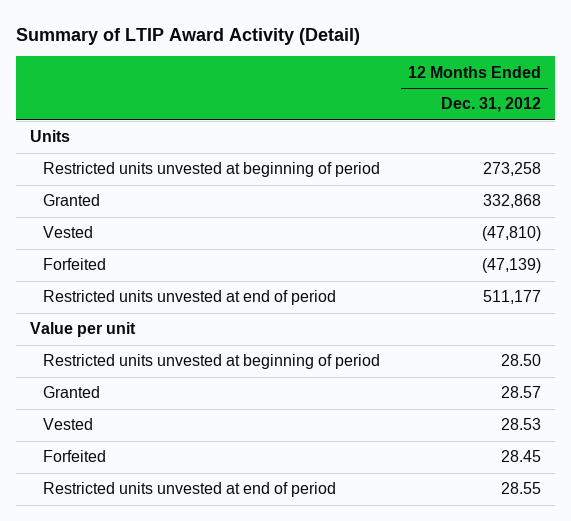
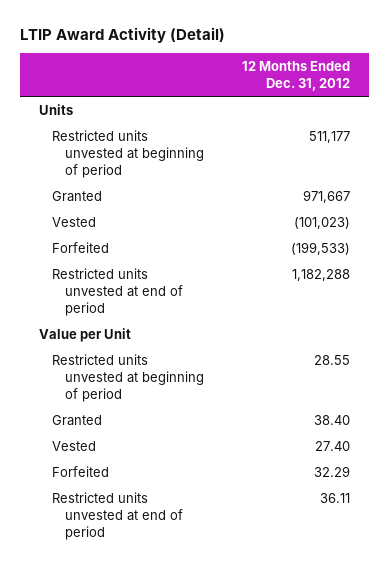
- Summary of LTIP Award Activity (Detail)
+ LTIP Award Activity (Detail)
- Restricted units unvested at beginning of period | 273,258
- Granted | 332,868
- Vested | (47,810)
- Forfeited | (47,139)
- Restricted units unvested at end of period | 511,177
- Value per unit
- Restricted units unvested at beginning of period | 28.50
- Granted | 28.57
- Vested | 28.53
- Forfeited | 28.45
- Restricted units unvested at end of period | 28.55
+ Restricted units unvested at beginning of period | 511,177
+ Granted | 971,667
+ Vested | (101,023)
+ Forfeited | (199,533)
+ Restricted units unvested at end of period | 1,182,288
+ Value per Unit
+ Restricted units unvested at beginning of period | 28.55
+ Granted | 38.40
+ Vested | 27.40
+ Forfeited | 32.29
+ Restricted units unvested at end of period | 36.11

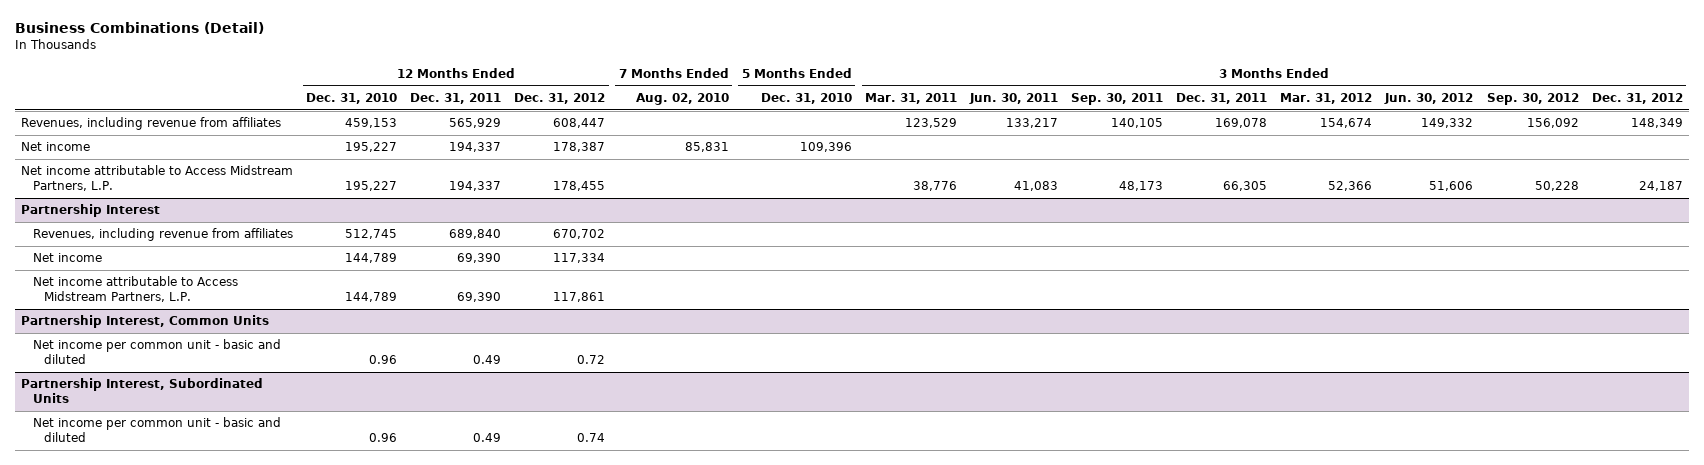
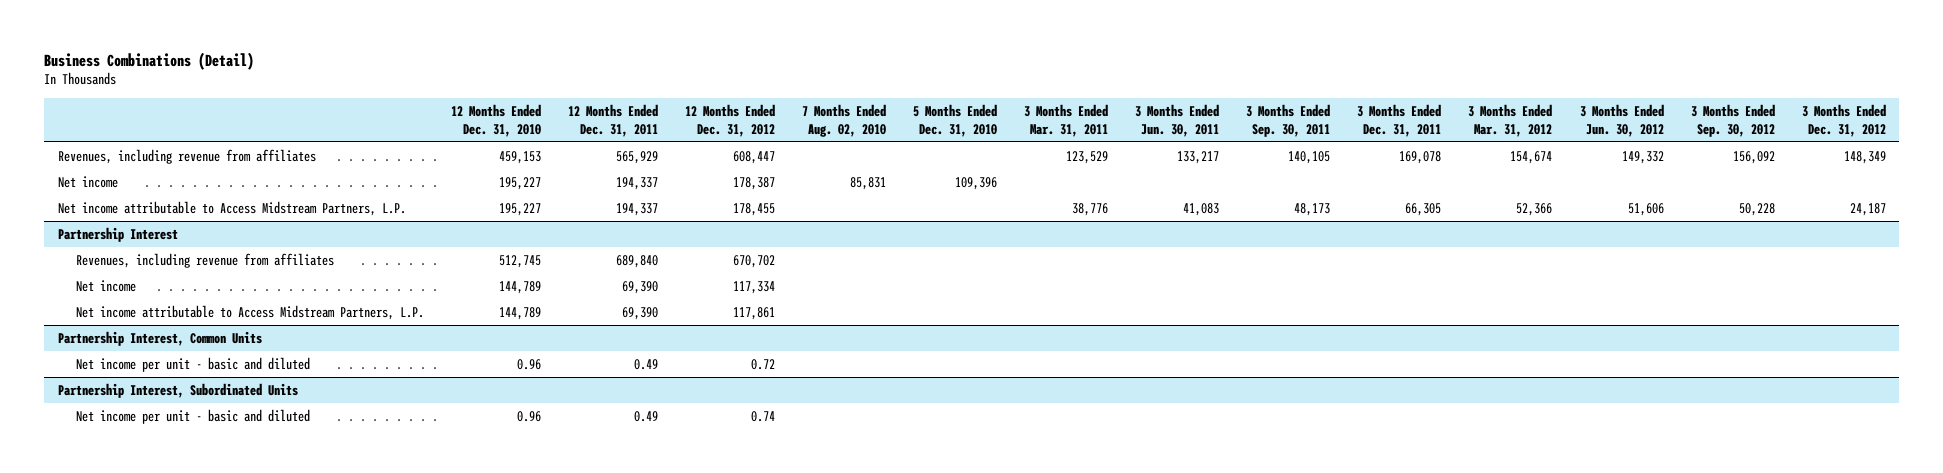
@ Partnership Interest, Common Units
- Net income per common unit - basic and diluted | 0.96 | 0.49 | 0.72 | | | | | | | | | |
+ Net income per unit - basic and diluted | 0.96 | 0.49 | 0.72 | | | | | | | | | |
@ Partnership Interest, Subordinated Units
- Net income per common unit - basic and diluted | 0.96 | 0.49 | 0.74 | | | | | | | | | |
+ Net income per unit - basic and diluted | 0.96 | 0.49 | 0.74 | | | | | | | | | |

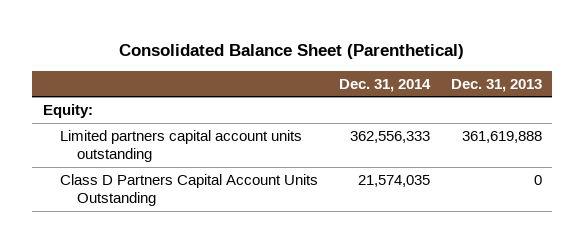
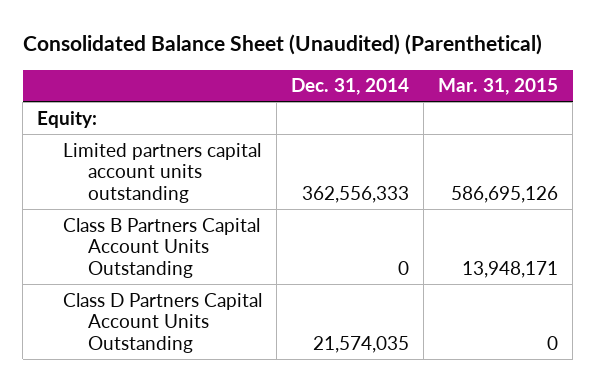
- Consolidated Balance Sheet (Parenthetical)
+ Consolidated Balance Sheet (Unaudited) (Parenthetical)
- | Dec. 31, 2014 | Dec. 31, 2013
+ | Dec. 31, 2014 | Mar. 31, 2015
+ Class B Partners Capital Account Units Outstanding | 0 | 13,948,171

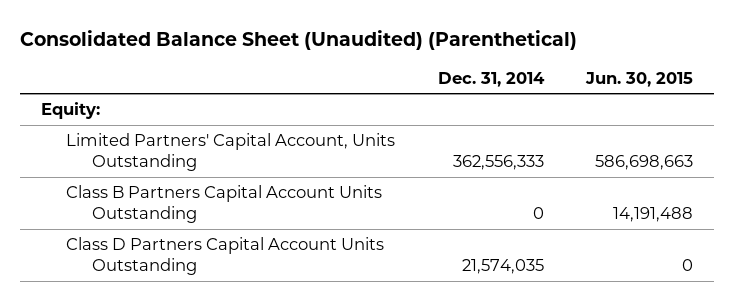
- | Dec. 31, 2014 | Mar. 31, 2015
+ | Dec. 31, 2014 | Jun. 30, 2015
- Limited partners capital account units outstanding | 362,556,333 | 586,695,126
+ Limited Partners' Capital Account, Units Outstanding | 362,556,333 | 586,698,663

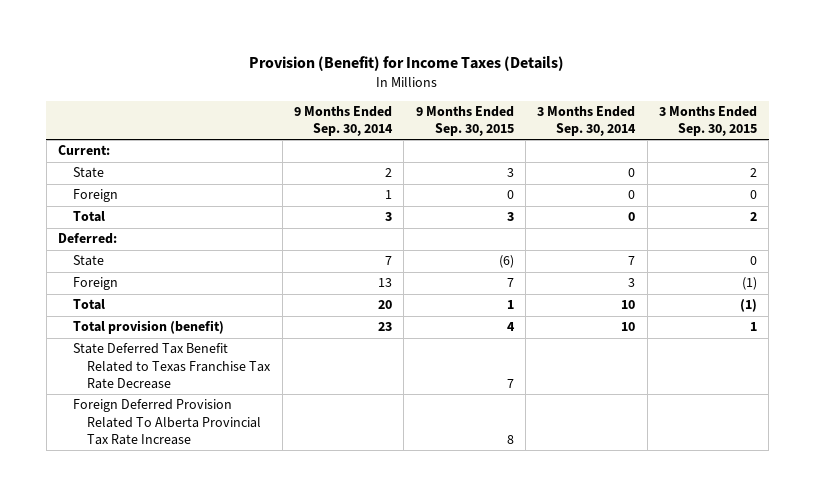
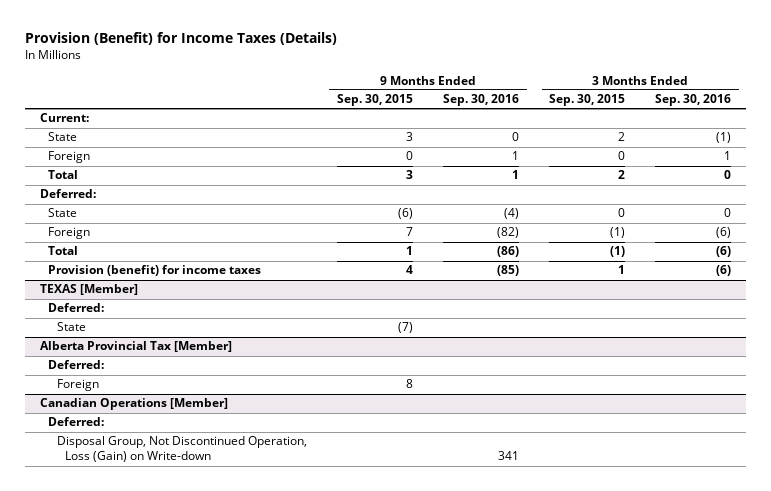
- | 9 Months Ended Sep. 30, 2014 | 9 Months Ended Sep. 30, 2015 | 3 Months Ended Sep. 30, 2014 | 3 Months Ended Sep. 30, 2015
+ | 9 Months Ended Sep. 30, 2015 | 9 Months Ended Sep. 30, 2016 | 3 Months Ended Sep. 30, 2015 | 3 Months Ended Sep. 30, 2016
- Total provision (benefit) | 23 | 4 | 10 | 1
- State Deferred Tax Benefit Related to Texas Franchise Tax Rate Decrease | | 7 | |
- Foreign Deferred Provision Related To Alberta Provincial Tax Rate Increase | | 8 | |
+ Provision (benefit) for income taxes | 4 | (85) | 1 | (6)
+ TEXAS [Member]
+ Deferred:
+ State | (7) | | |
+ Alberta Provincial Tax [Member]
+ Deferred:
+ Foreign | 8 | | |
+ Canadian Operations [Member]
+ Deferred:
+ Disposal Group, Not Discontinued Operation, Loss (Gain) on Write-down | | 341 | |

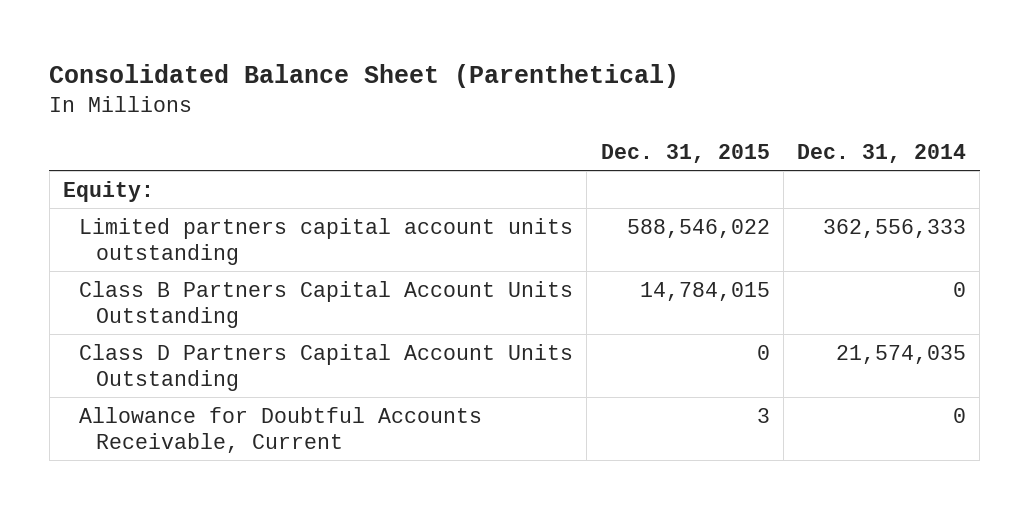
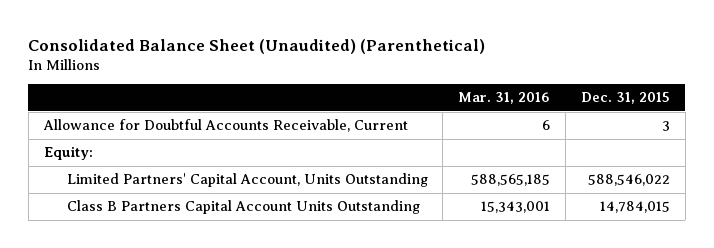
- Consolidated Balance Sheet (Parenthetical)
+ Consolidated Balance Sheet (Unaudited) (Parenthetical)
- | Dec. 31, 2015 | Dec. 31, 2014
+ | Mar. 31, 2016 | Dec. 31, 2015
moved up: Allowance for Doubtful Accounts Receivable, Current | 6 | 3
- Limited partners capital account units outstanding | 588,546,022 | 362,556,333
+ Limited Partners' Capital Account, Units Outstanding | 588,565,185 | 588,546,022
- Class D Partners Capital Account Units Outstanding | 0 | 21,574,035

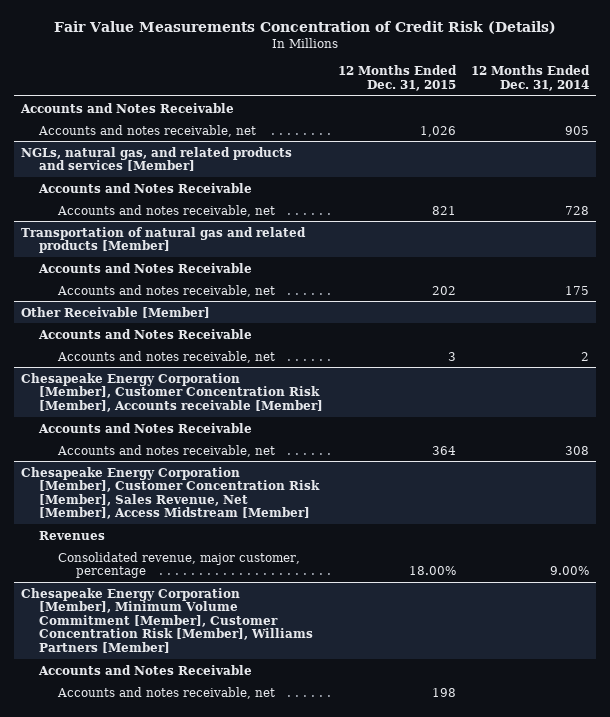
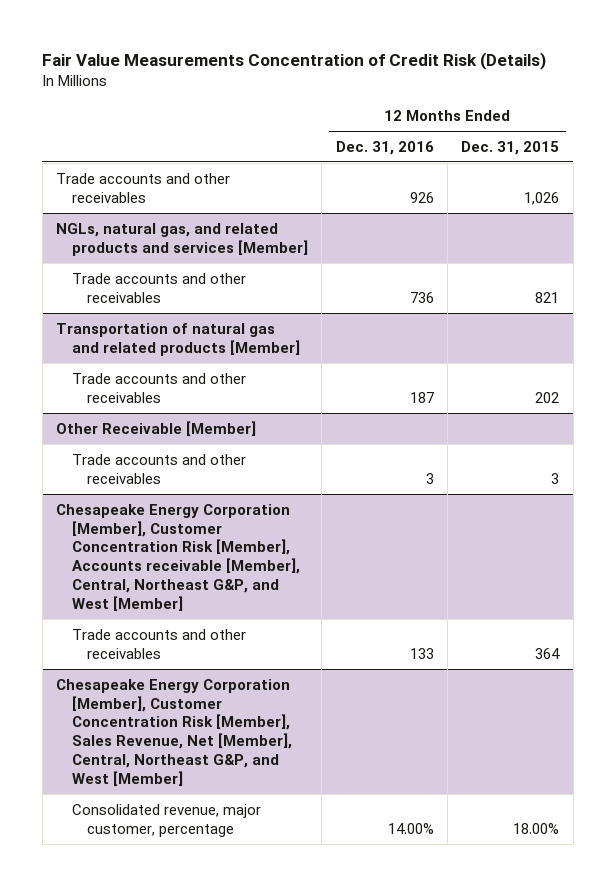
- | 12 Months Ended Dec. 31, 2015 | 12 Months Ended Dec. 31, 2014
+ | 12 Months Ended Dec. 31, 2016 | 12 Months Ended Dec. 31, 2015
- Accounts and Notes Receivable
- Accounts and notes receivable, net | 1,026 | 905
+ Trade accounts and other receivables | 926 | 1,026
@ NGLs, natural gas, and related products and services [Member]
- Accounts and Notes Receivable
- Accounts and notes receivable, net | 821 | 728
+ Trade accounts and other receivables | 736 | 821
@ Transportation of natural gas and related products [Member]
- Accounts and Notes Receivable
- Accounts and notes receivable, net | 202 | 175
+ Trade accounts and other receivables | 187 | 202
@ Other Receivable [Member]
- Accounts and Notes Receivable
- Accounts and notes receivable, net | 3 | 2
- Chesapeake Energy Corporation [Member], Customer Concentration Risk [Member], Accounts receivable [Member]
- Accounts and Notes Receivable
- Accounts and notes receivable, net | 364 | 308
- Chesapeake Energy Corporation [Member], Customer Concentration Risk [Member], Sales Revenue, Net [Member], Access Midstream [Member]
- Revenues
@ Other Receivable [Member]
+ Trade accounts and other receivables | 3 | 3
+ Chesapeake Energy Corporation [Member], Customer Concentration Risk [Member], Accounts receivable [Member], Central, Northeast G&P, and West [Member]
+ Trade accounts and other receivables | 133 | 364
+ Chesapeake Energy Corporation [Member], Customer Concentration Risk [Member], Sales Revenue, Net [Member], Central, Northeast G&P, and West [Member]
- Chesapeake Energy Corporation [Member], Minimum Volume Commitment [Member], Customer Concentration Risk [Member], Williams Partners [Member]
- Accounts and Notes Receivable
- Accounts and notes receivable, net | 198 |

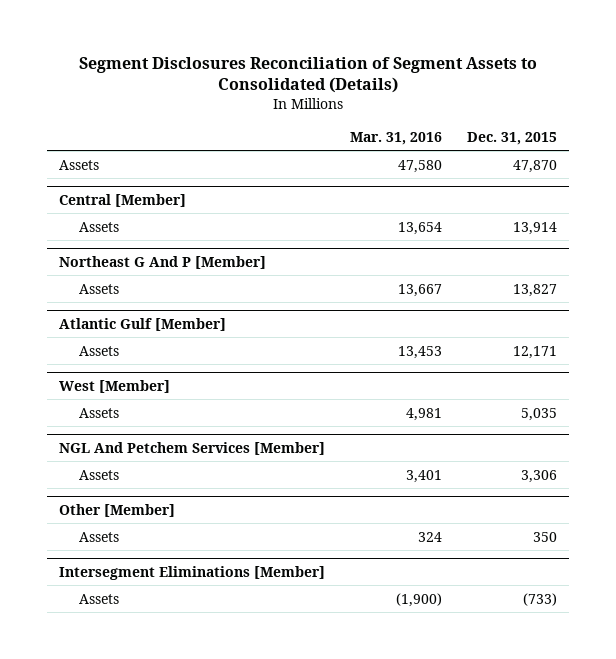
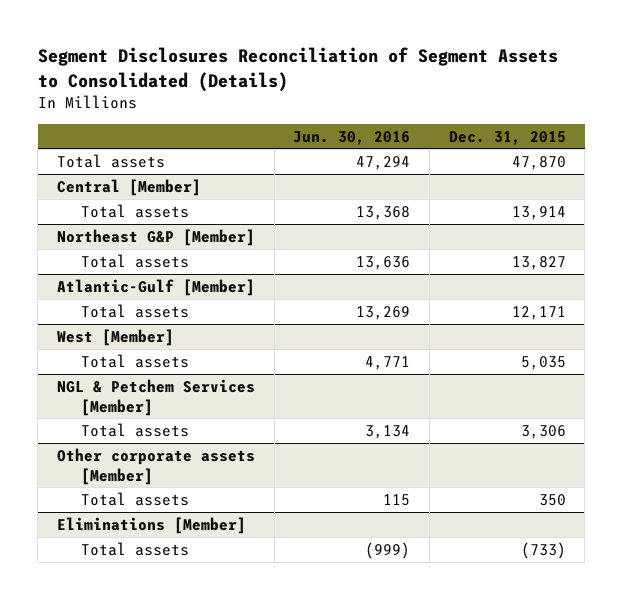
- | Mar. 31, 2016 | Dec. 31, 2015
+ | Jun. 30, 2016 | Dec. 31, 2015
- Assets | 47,580 | 47,870
+ Total assets | 47,294 | 47,870
@ Central [Member]
- Assets | 13,654 | 13,914
- Northeast G And P [Member]
- Assets | 13,667 | 13,827
- Atlantic Gulf [Member]
- Assets | 13,453 | 12,171
@ Central [Member]
+ Total assets | 13,368 | 13,914
+ Northeast G&P [Member]
+ Total assets | 13,636 | 13,827
+ Atlantic-Gulf [Member]
+ Total assets | 13,269 | 12,171
@ West [Member]
- Assets | 4,981 | 5,035
- NGL And Petchem Services [Member]
- Assets | 3,401 | 3,306
- Other [Member]
- Assets | 324 | 350
- Intersegment Eliminations [Member]
- Assets | (1,900) | (733)
@ West [Member]
+ Total assets | 4,771 | 5,035
+ NGL & Petchem Services [Member]
+ Total assets | 3,134 | 3,306
+ Other corporate assets [Member]
+ Total assets | 115 | 350
+ Eliminations [Member]
+ Total assets | (999) | (733)

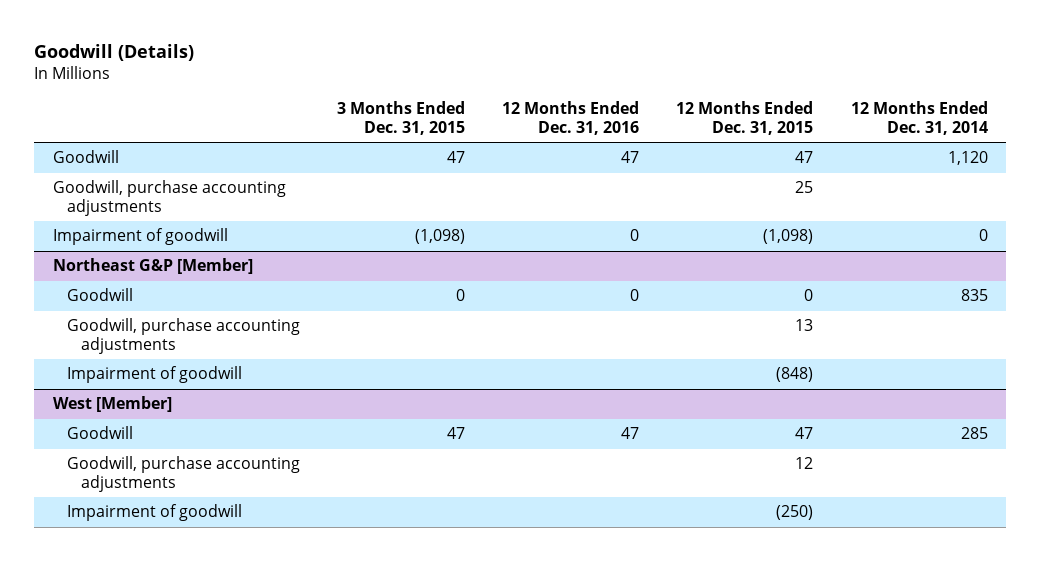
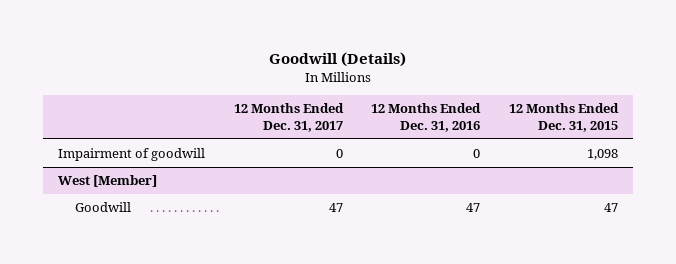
- | 3 Months Ended Dec. 31, 2015 | 12 Months Ended Dec. 31, 2016 | 12 Months Ended Dec. 31, 2015 | 12 Months Ended Dec. 31, 2014
+ | 12 Months Ended Dec. 31, 2017 | 12 Months Ended Dec. 31, 2016 | 12 Months Ended Dec. 31, 2015
- Goodwill | 47 | 47 | 47 | 1,120
- Goodwill, purchase accounting adjustments | | | 25 |
- Impairment of goodwill | (1,098) | 0 | (1,098) | 0
- Northeast G&P [Member]
- Goodwill | 0 | 0 | 0 | 835
- Goodwill, purchase accounting adjustments | | | 13 |
- Impairment of goodwill | | | (848) |
+ Impairment of goodwill | 0 | 0 | 1,098
@ West [Member]
- Goodwill, purchase accounting adjustments | | | 12 |
- Impairment of goodwill | | | (250) |

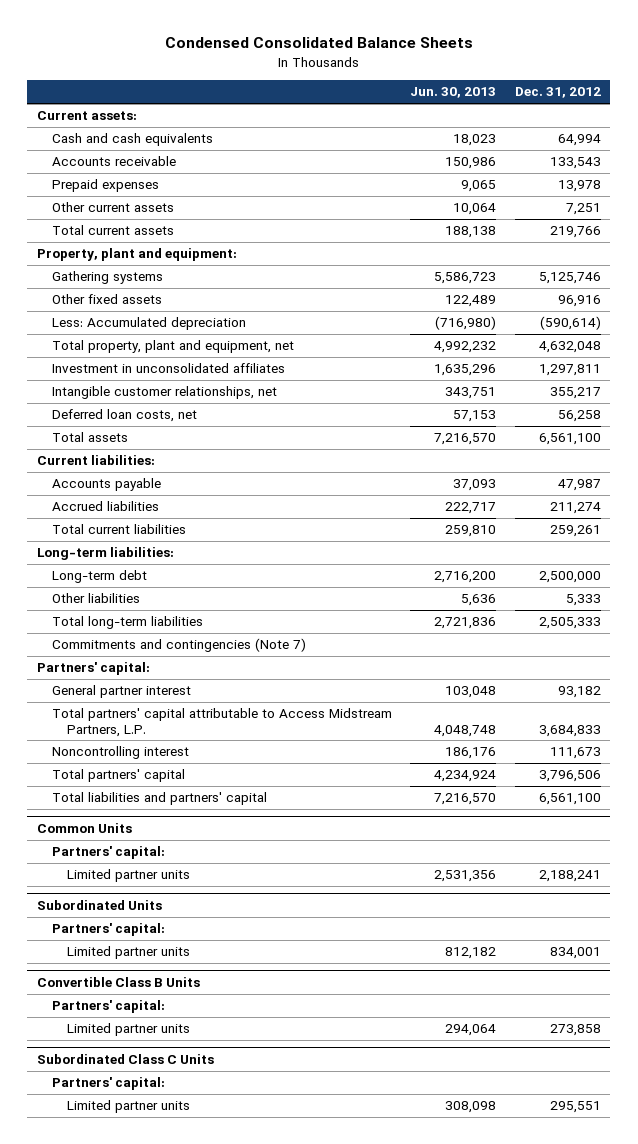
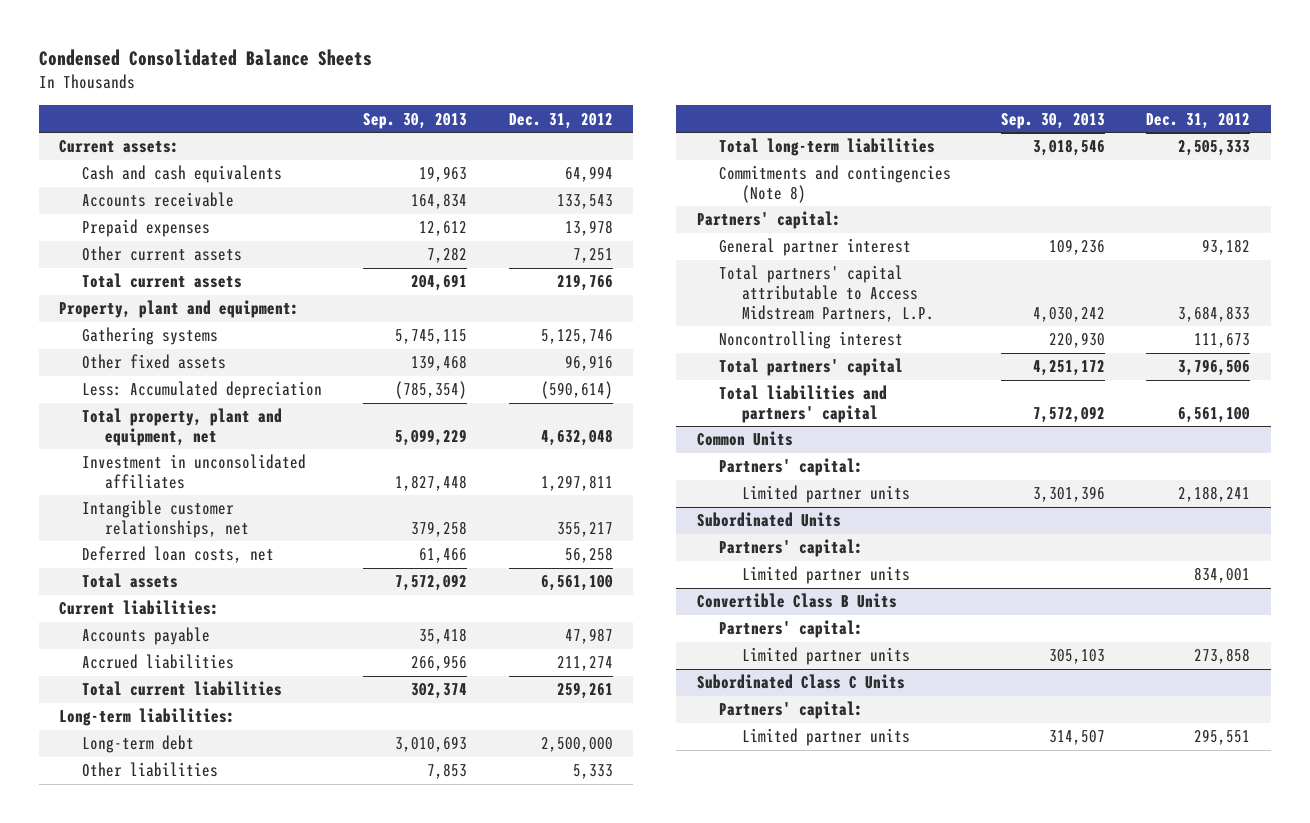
- | Jun. 30, 2013 | Dec. 31, 2012
+ | Sep. 30, 2013 | Dec. 31, 2012
- Commitments and contingencies (Note 7)
+ Commitments and contingencies (Note 8)

